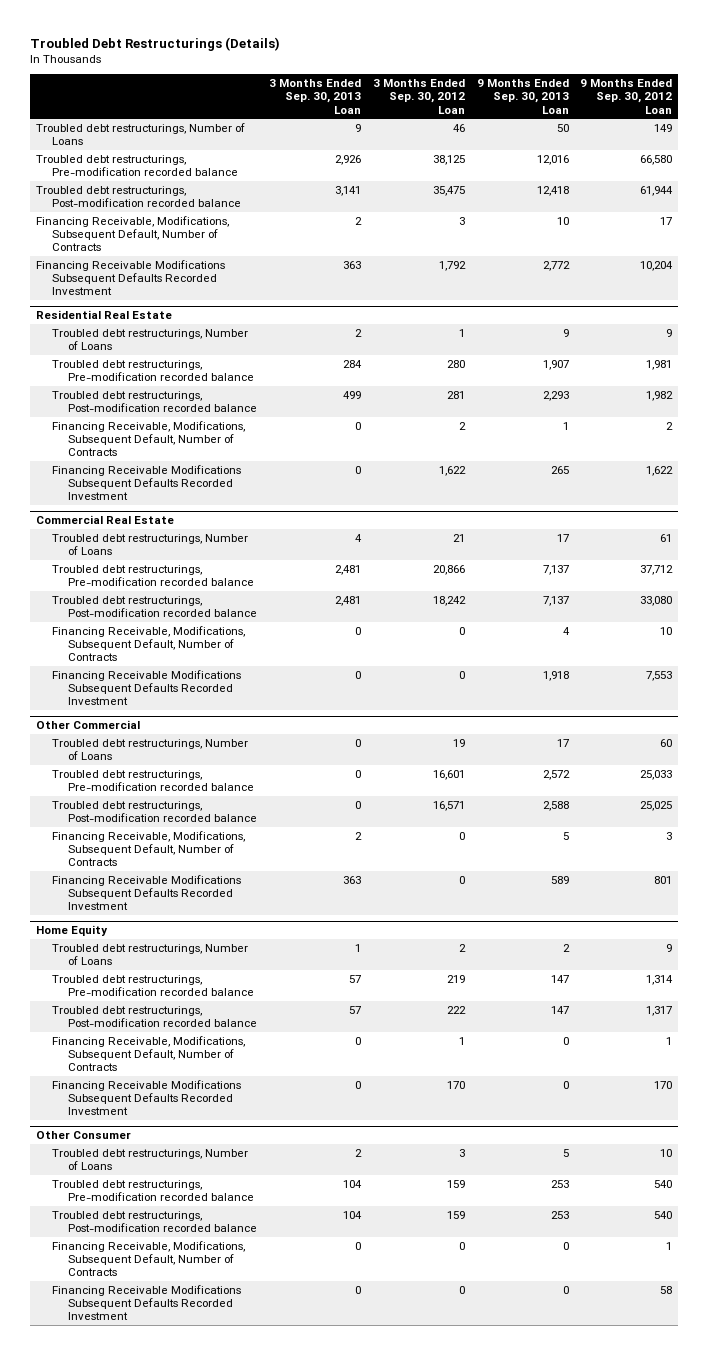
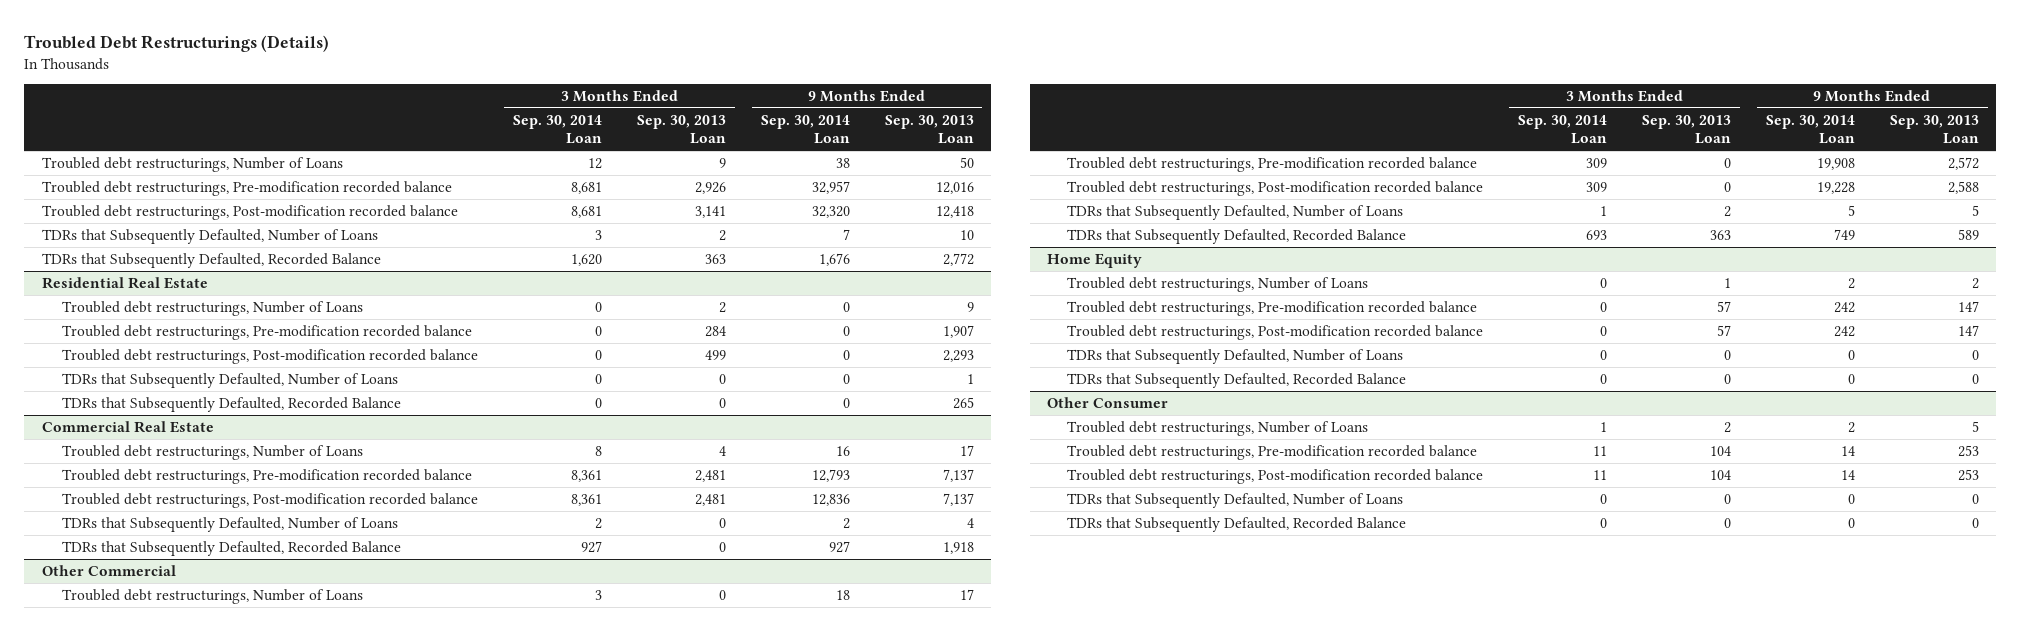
- | 3 Months Ended Sep. 30, 2013 Loan | 3 Months Ended Sep. 30, 2012 Loan | 9 Months Ended Sep. 30, 2013 Loan | 9 Months Ended Sep. 30, 2012 Loan
+ | 3 Months Ended Sep. 30, 2014 Loan | 3 Months Ended Sep. 30, 2013 Loan | 9 Months Ended Sep. 30, 2014 Loan | 9 Months Ended Sep. 30, 2013 Loan
- Financing Receivable, Modifications, Subsequent Default, Number of Contracts | 2 | 3 | 10 | 17
- Financing Receivable Modifications Subsequent Defaults Recorded Investment | 363 | 1,792 | 2,772 | 10,204
+ TDRs that Subsequently Defaulted, Number of Loans | 3 | 2 | 7 | 10
+ TDRs that Subsequently Defaulted, Recorded Balance | 1,620 | 363 | 1,676 | 2,772
@ Residential Real Estate
- Financing Receivable, Modifications, Subsequent Default, Number of Contracts | 0 | 2 | 1 | 2
- Financing Receivable Modifications Subsequent Defaults Recorded Investment | 0 | 1,622 | 265 | 1,622
+ TDRs that Subsequently Defaulted, Number of Loans | 0 | 0 | 0 | 1
+ TDRs that Subsequently Defaulted, Recorded Balance | 0 | 0 | 0 | 265
@ Commercial Real Estate
- Financing Receivable, Modifications, Subsequent Default, Number of Contracts | 0 | 0 | 4 | 10
- Financing Receivable Modifications Subsequent Defaults Recorded Investment | 0 | 0 | 1,918 | 7,553
+ TDRs that Subsequently Defaulted, Number of Loans | 2 | 0 | 2 | 4
+ TDRs that Subsequently Defaulted, Recorded Balance | 927 | 0 | 927 | 1,918
@ Other Commercial
- Financing Receivable, Modifications, Subsequent Default, Number of Contracts | 2 | 0 | 5 | 3
- Financing Receivable Modifications Subsequent Defaults Recorded Investment | 363 | 0 | 589 | 801
+ TDRs that Subsequently Defaulted, Number of Loans | 1 | 2 | 5 | 5
+ TDRs that Subsequently Defaulted, Recorded Balance | 693 | 363 | 749 | 589
@ Home Equity
- Financing Receivable, Modifications, Subsequent Default, Number of Contracts | 0 | 1 | 0 | 1
- Financing Receivable Modifications Subsequent Defaults Recorded Investment | 0 | 170 | 0 | 170
+ TDRs that Subsequently Defaulted, Number of Loans | 0 | 0 | 0 | 0
+ TDRs that Subsequently Defaulted, Recorded Balance | 0 | 0 | 0 | 0
@ Other Consumer
- Financing Receivable, Modifications, Subsequent Default, Number of Contracts | 0 | 0 | 0 | 1
- Financing Receivable Modifications Subsequent Defaults Recorded Investment | 0 | 0 | 0 | 58
+ TDRs that Subsequently Defaulted, Number of Loans | 0 | 0 | 0 | 0
+ TDRs that Subsequently Defaulted, Recorded Balance | 0 | 0 | 0 | 0

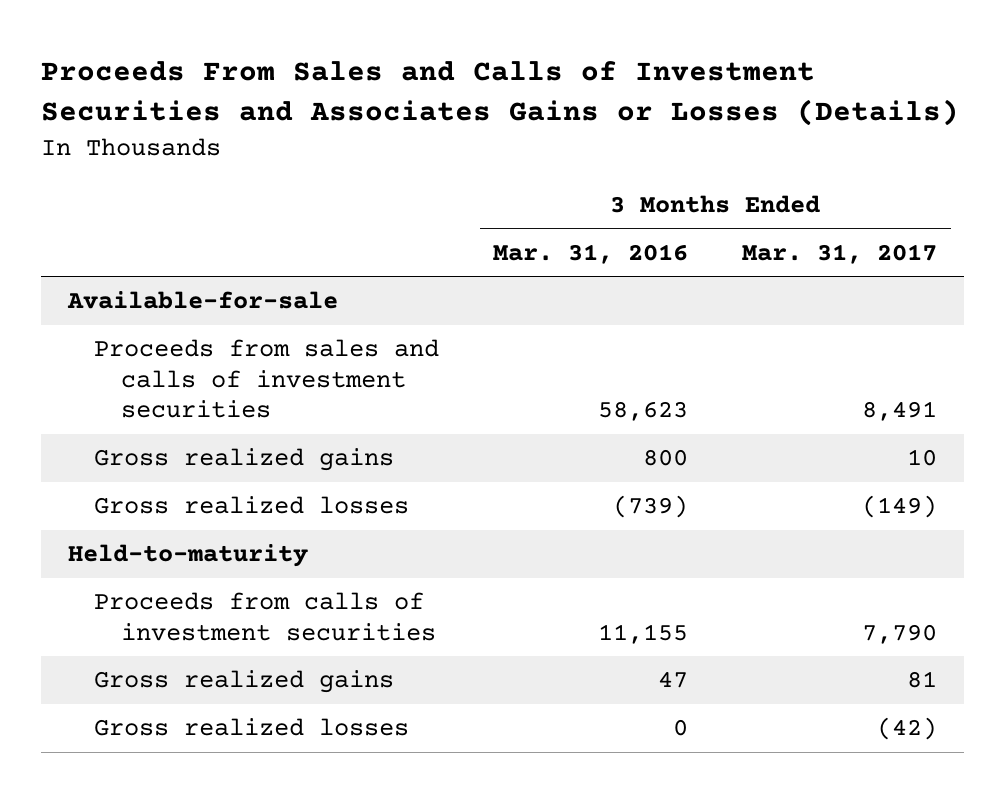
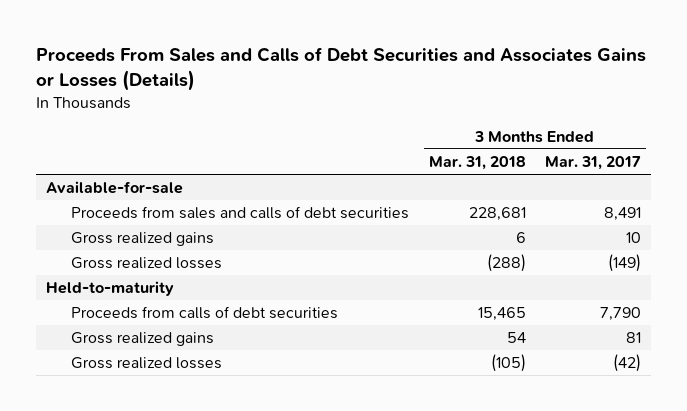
- Proceeds From Sales and Calls of Investment Securities and Associates Gains or Losses (Details)
+ Proceeds From Sales and Calls of Debt Securities and Associates Gains or Losses (Details)
- | 3 Months Ended Mar. 31, 2016 | 3 Months Ended Mar. 31, 2017
+ | 3 Months Ended Mar. 31, 2018 | 3 Months Ended Mar. 31, 2017
- Proceeds from sales and calls of investment securities | 58,623 | 8,491
+ Proceeds from sales and calls of debt securities | 228,681 | 8,491
- Proceeds from calls of investment securities | 11,155 | 7,790
+ Proceeds from calls of debt securities | 15,465 | 7,790

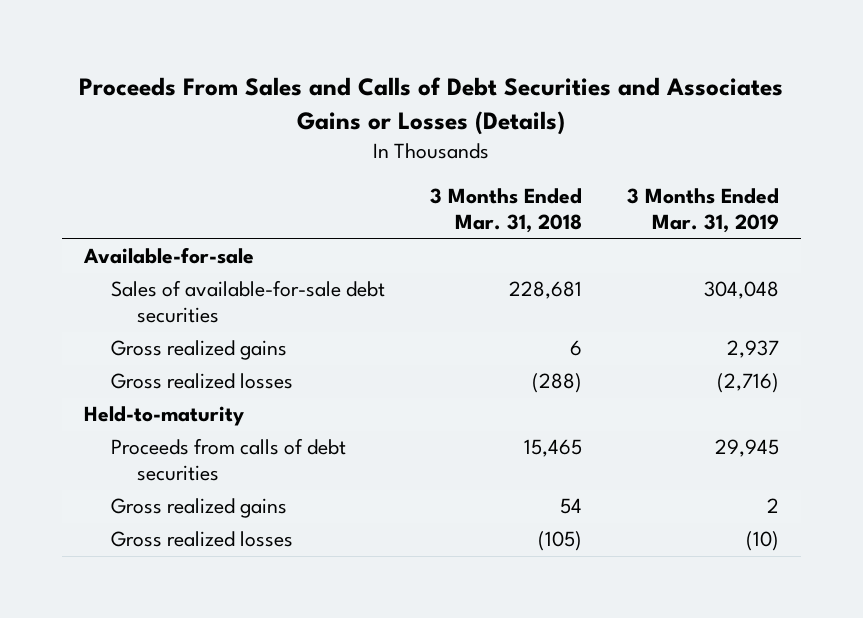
- | 3 Months Ended Mar. 31, 2018 | 3 Months Ended Mar. 31, 2017
+ | 3 Months Ended Mar. 31, 2018 | 3 Months Ended Mar. 31, 2019
- Proceeds from sales and calls of debt securities | 228,681 | 8,491
+ Sales of available-for-sale debt securities | 228,681 | 304,048

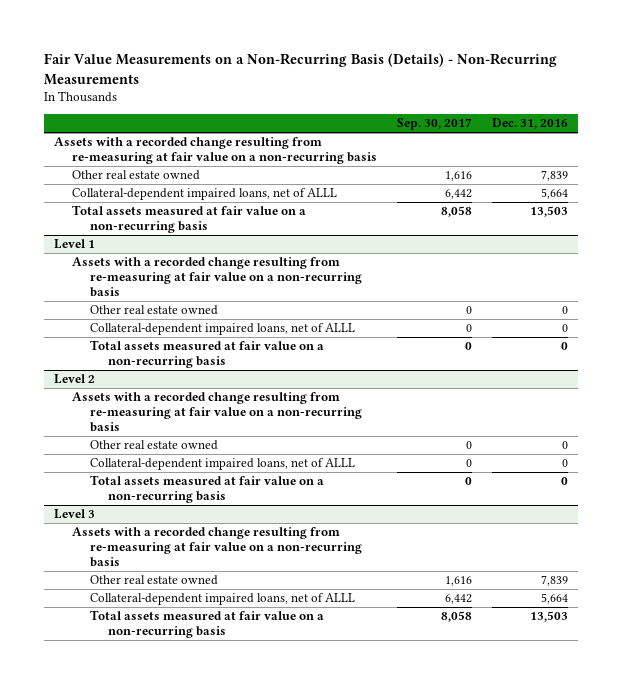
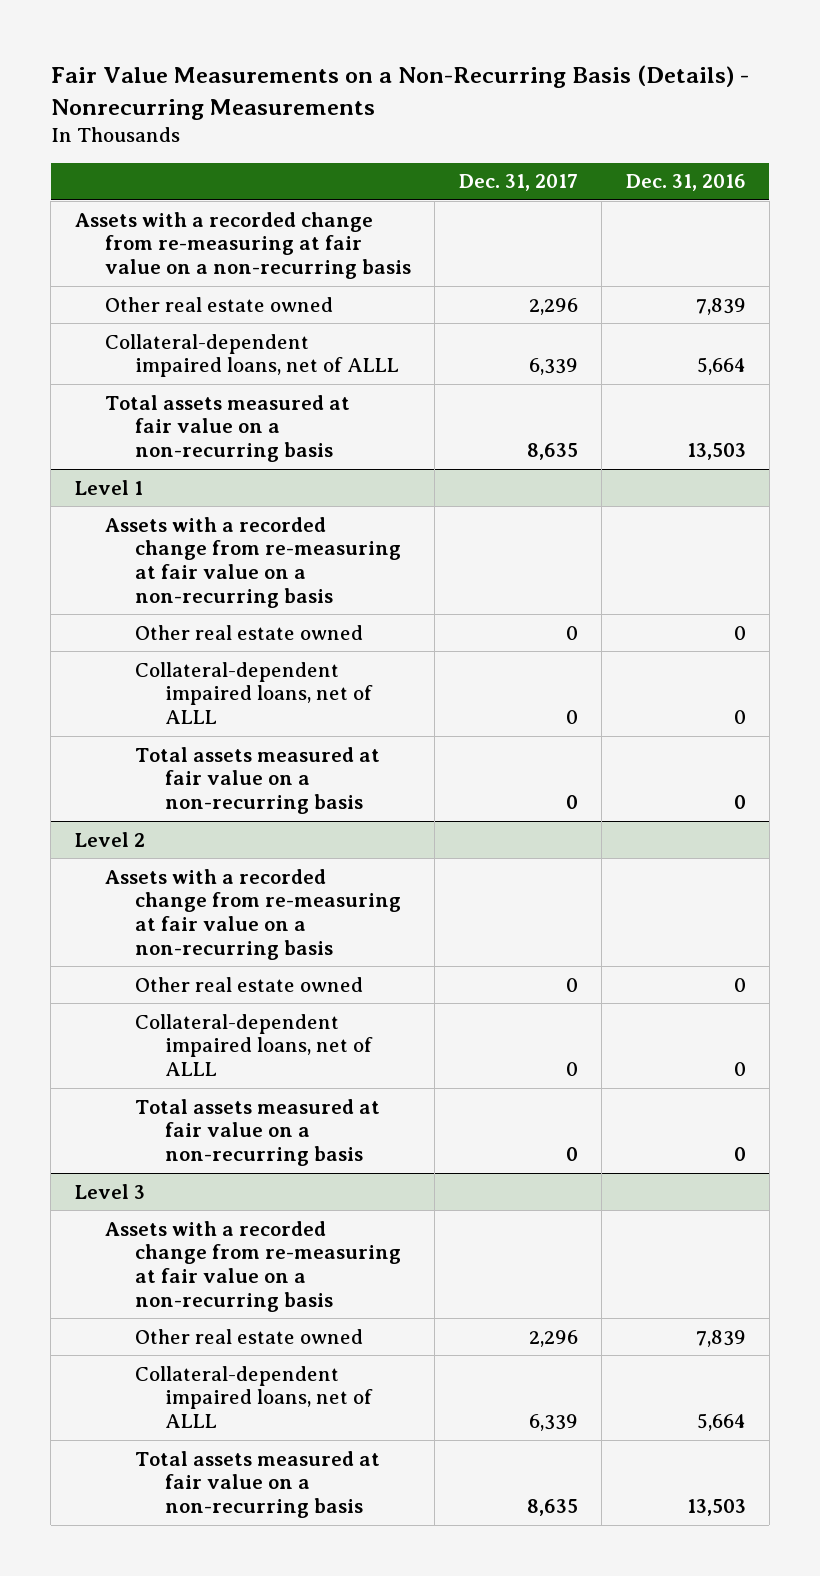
- Fair Value Measurements on a Non-Recurring Basis (Details) - Non-Recurring Measurements
+ Fair Value Measurements on a Non-Recurring Basis (Details) - Nonrecurring Measurements
- | Sep. 30, 2017 | Dec. 31, 2016
+ | Dec. 31, 2017 | Dec. 31, 2016
- Assets with a recorded change resulting from re-measuring at fair value on a non-recurring basis
+ Assets with a recorded change from re-measuring at fair value on a non-recurring basis
@ Level 1
- Assets with a recorded change resulting from re-measuring at fair value on a non-recurring basis
+ Assets with a recorded change from re-measuring at fair value on a non-recurring basis
@ Level 2
- Assets with a recorded change resulting from re-measuring at fair value on a non-recurring basis
+ Assets with a recorded change from re-measuring at fair value on a non-recurring basis
@ Level 3
- Assets with a recorded change resulting from re-measuring at fair value on a non-recurring basis
+ Assets with a recorded change from re-measuring at fair value on a non-recurring basis

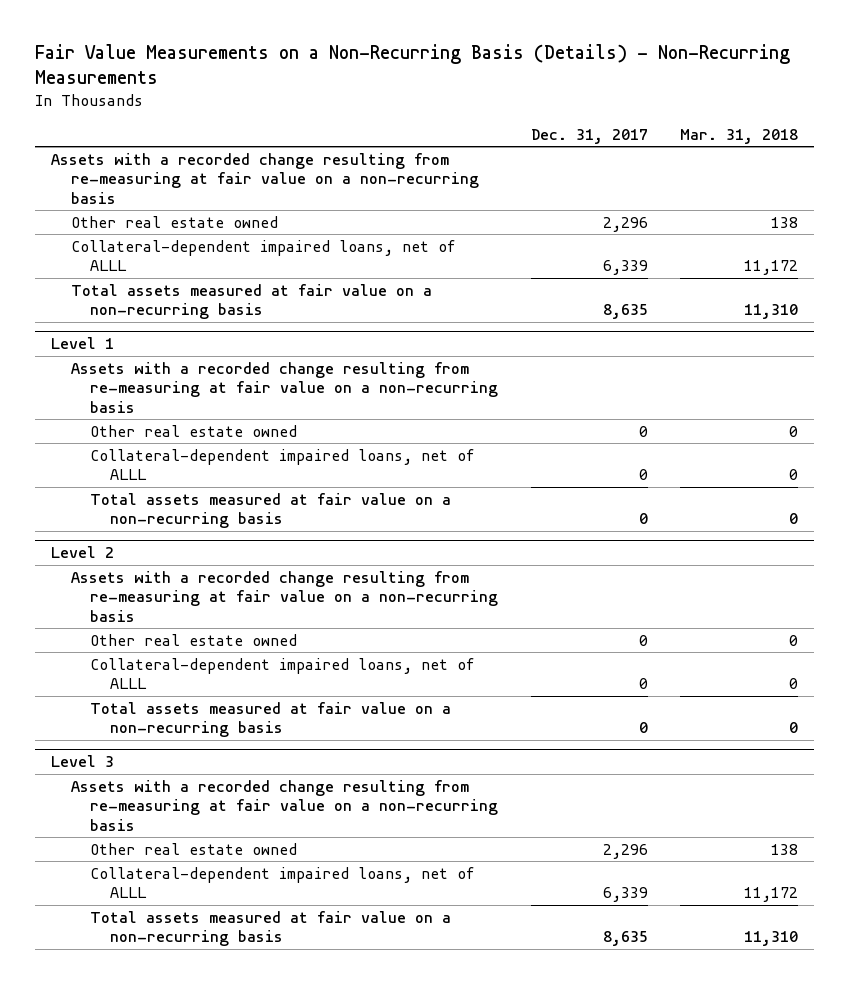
- Fair Value Measurements on a Non-Recurring Basis (Details) - Nonrecurring Measurements
+ Fair Value Measurements on a Non-Recurring Basis (Details) - Non-Recurring Measurements
- | Dec. 31, 2017 | Dec. 31, 2016
+ | Dec. 31, 2017 | Mar. 31, 2018
- Assets with a recorded change from re-measuring at fair value on a non-recurring basis
+ Assets with a recorded change resulting from re-measuring at fair value on a non-recurring basis
@ Level 1
- Assets with a recorded change from re-measuring at fair value on a non-recurring basis
+ Assets with a recorded change resulting from re-measuring at fair value on a non-recurring basis
@ Level 2
- Assets with a recorded change from re-measuring at fair value on a non-recurring basis
+ Assets with a recorded change resulting from re-measuring at fair value on a non-recurring basis
@ Level 3
- Assets with a recorded change from re-measuring at fair value on a non-recurring basis
+ Assets with a recorded change resulting from re-measuring at fair value on a non-recurring basis

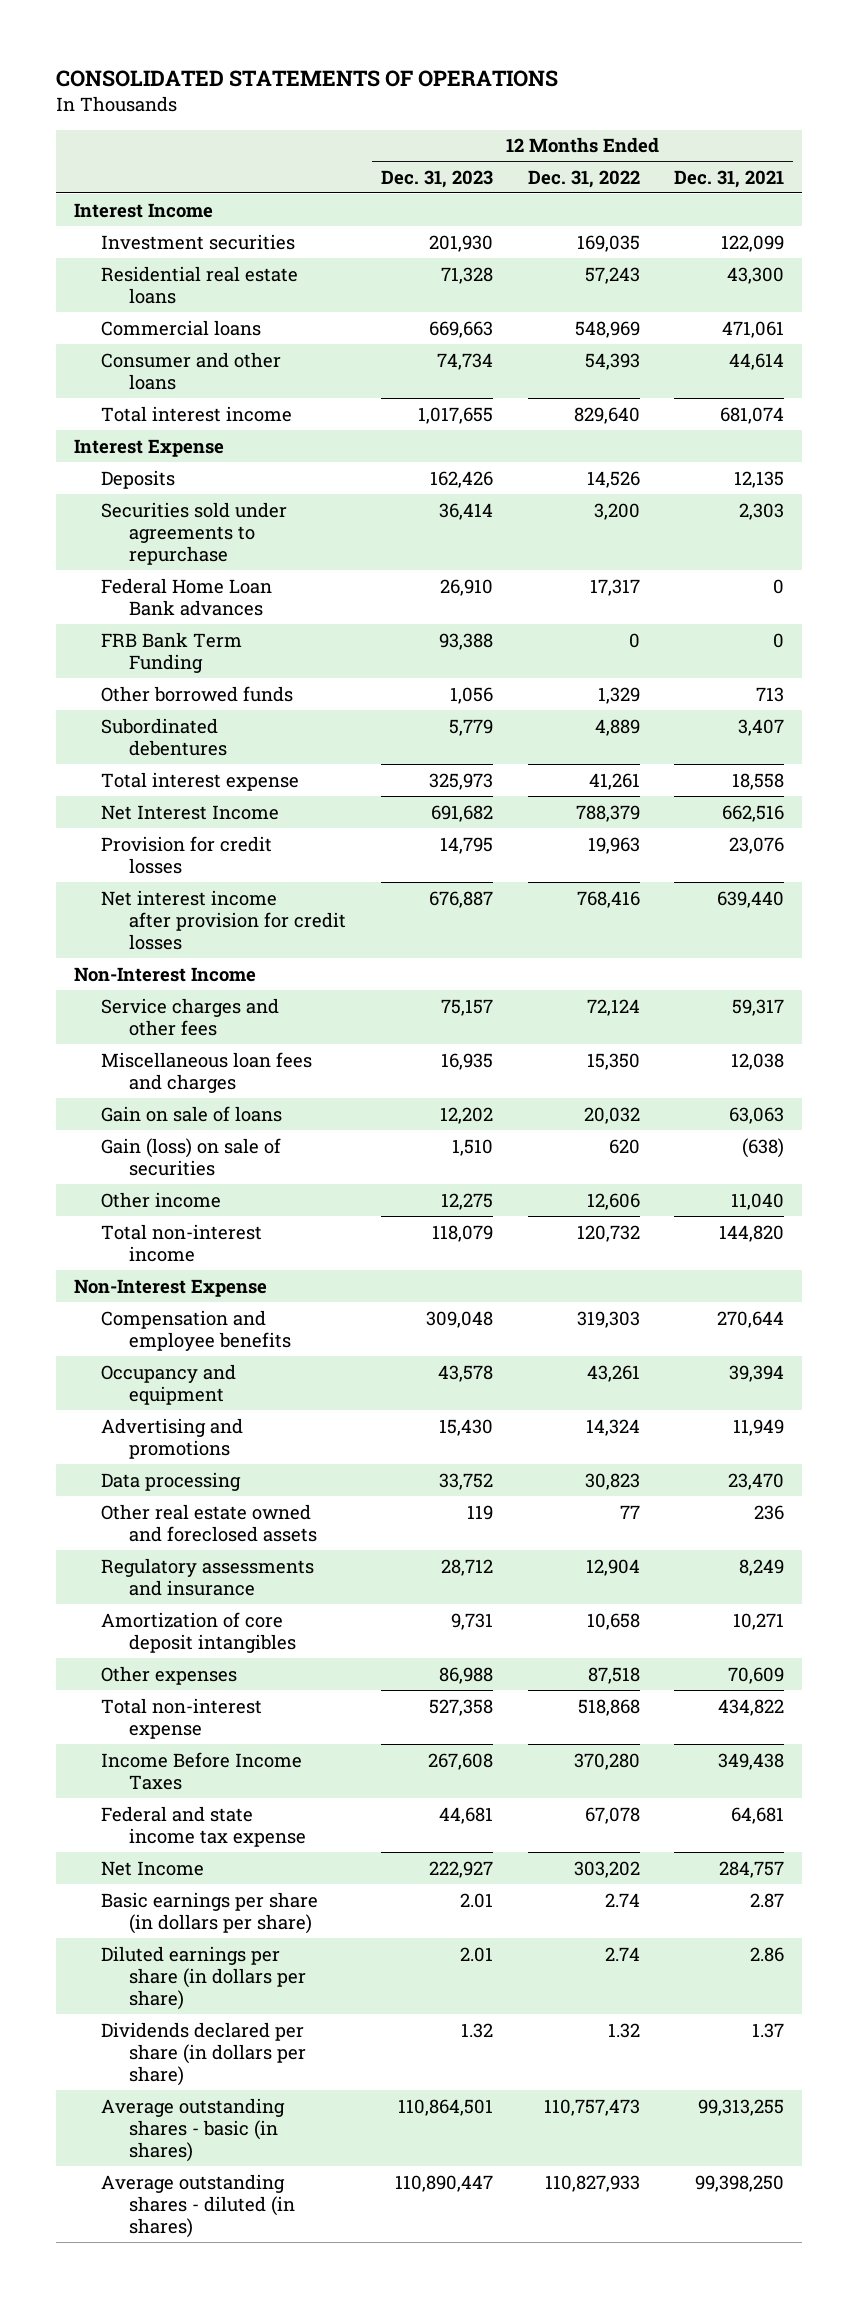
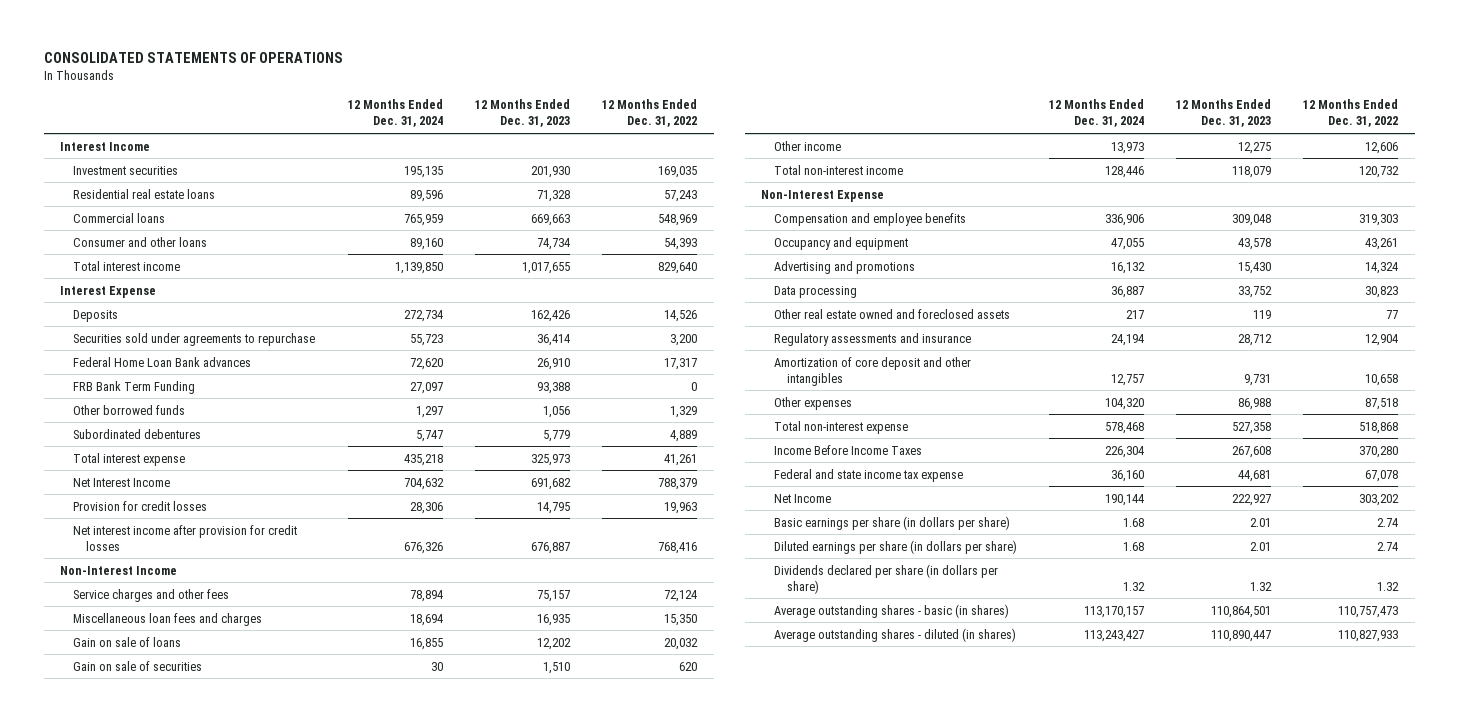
- | 12 Months Ended Dec. 31, 2023 | 12 Months Ended Dec. 31, 2022 | 12 Months Ended Dec. 31, 2021
+ | 12 Months Ended Dec. 31, 2024 | 12 Months Ended Dec. 31, 2023 | 12 Months Ended Dec. 31, 2022
- Gain (loss) on sale of securities | 1,510 | 620 | (638)
+ Gain on sale of securities | 30 | 1,510 | 620
- Amortization of core deposit intangibles | 9,731 | 10,658 | 10,271
+ Amortization of core deposit and other intangibles | 12,757 | 9,731 | 10,658

